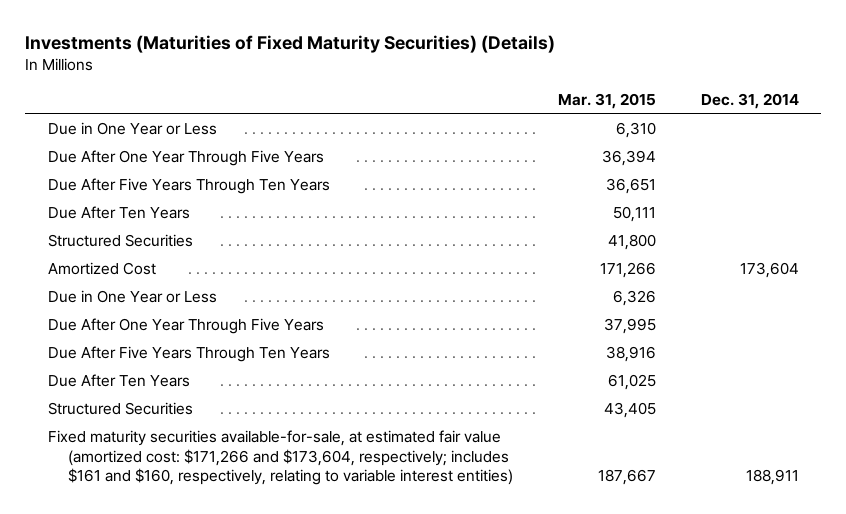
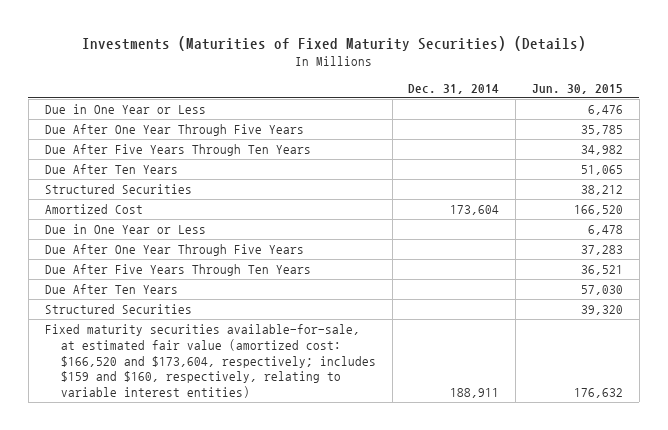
- | Mar. 31, 2015 | Dec. 31, 2014
+ | Dec. 31, 2014 | Jun. 30, 2015
- Fixed maturity securities available-for-sale, at estimated fair value (amortized cost: $171,266 and $173,604, respectively; includes $161 and $160, respectively, relating to variable interest entities) | 187,667 | 188,911
+ Fixed maturity securities available-for-sale, at estimated fair value (amortized cost: $166,520 and $173,604, respectively; includes $159 and $160, respectively, relating to variable interest entities) | 188,911 | 176,632

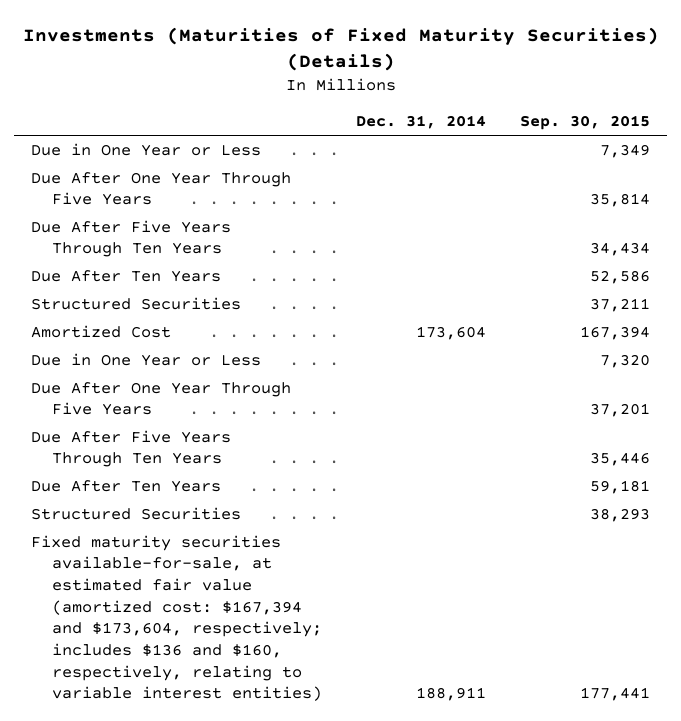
- | Dec. 31, 2014 | Jun. 30, 2015
+ | Dec. 31, 2014 | Sep. 30, 2015
- Fixed maturity securities available-for-sale, at estimated fair value (amortized cost: $166,520 and $173,604, respectively; includes $159 and $160, respectively, relating to variable interest entities) | 188,911 | 176,632
+ Fixed maturity securities available-for-sale, at estimated fair value (amortized cost: $167,394 and $173,604, respectively; includes $136 and $160, respectively, relating to variable interest entities) | 188,911 | 177,441

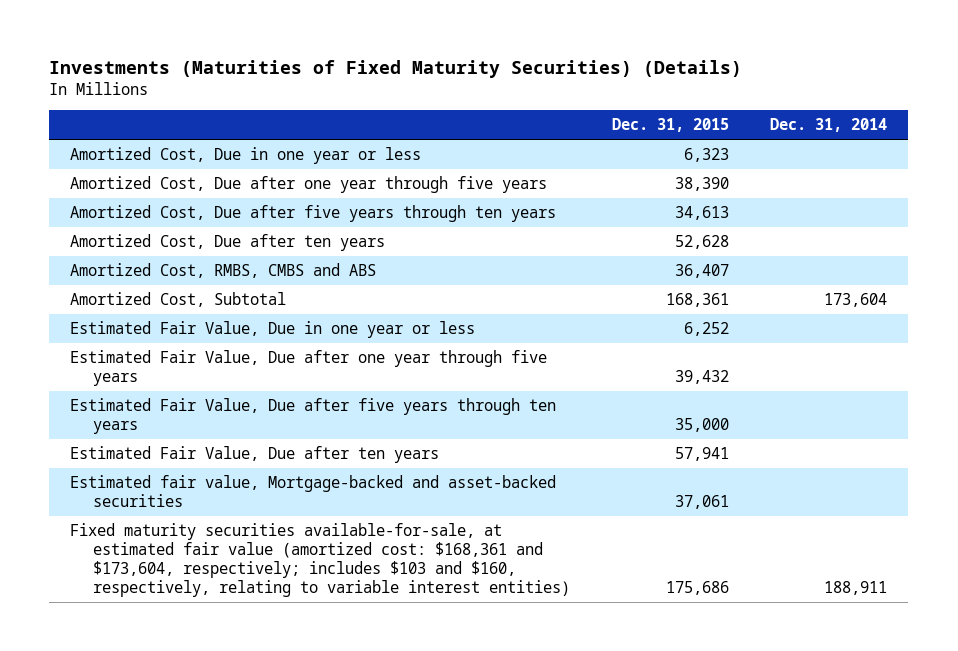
- | Dec. 31, 2014 | Sep. 30, 2015
+ | Dec. 31, 2015 | Dec. 31, 2014
- Due in One Year or Less | | 7,349
- Due After One Year Through Five Years | | 35,814
- Due After Five Years Through Ten Years | | 34,434
- Due After Ten Years | | 52,586
- Structured Securities | | 37,211
- Amortized Cost | 173,604 | 167,394
- Due in One Year or Less | | 7,320
- Due After One Year Through Five Years | | 37,201
- Due After Five Years Through Ten Years | | 35,446
- Due After Ten Years | | 59,181
- Structured Securities | | 38,293
- Fixed maturity securities available-for-sale, at estimated fair value (amortized cost: $167,394 and $173,604, respectively; includes $136 and $160, respectively, relating to variable interest entities) | 188,911 | 177,441
+ Amortized Cost, Due in one year or less | 6,323 |
+ Amortized Cost, Due after one year through five years | 38,390 |
+ Amortized Cost, Due after five years through ten years | 34,613 |
+ Amortized Cost, Due after ten years | 52,628 |
+ Amortized Cost, RMBS, CMBS and ABS | 36,407 |
+ Amortized Cost, Subtotal | 168,361 | 173,604
+ Estimated Fair Value, Due in one year or less | 6,252 |
+ Estimated Fair Value, Due after one year through five years | 39,432 |
+ Estimated Fair Value, Due after five years through ten years | 35,000 |
+ Estimated Fair Value, Due after ten years | 57,941 |
+ Estimated fair value, Mortgage-backed and asset-backed securities | 37,061 |
+ Fixed maturity securities available-for-sale, at estimated fair value (amortized cost: $168,361 and $173,604, respectively; includes $103 and $160, respectively, relating to variable interest entities) | 175,686 | 188,911

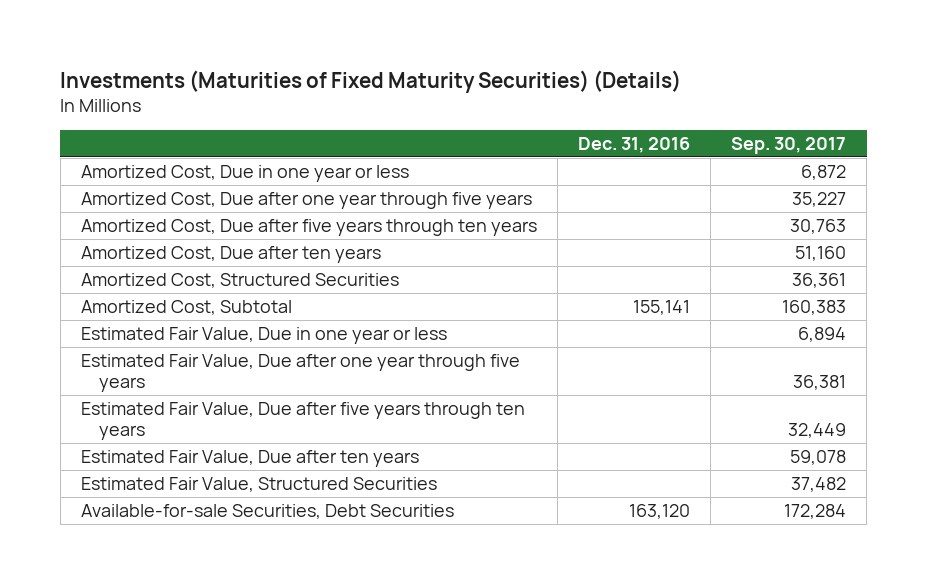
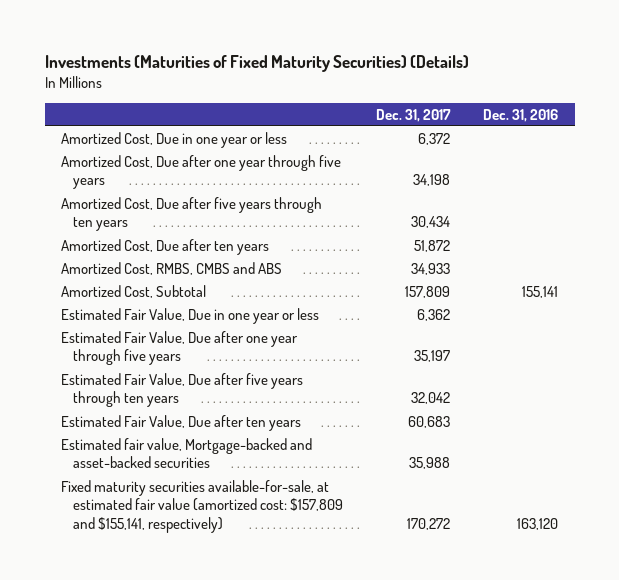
- | Dec. 31, 2016 | Sep. 30, 2017
+ | Dec. 31, 2017 | Dec. 31, 2016
- Amortized Cost, Structured Securities | | 36,361
+ Amortized Cost, RMBS, CMBS and ABS | 34,933 |
- Estimated Fair Value, Structured Securities | | 37,482
- Available-for-sale Securities, Debt Securities | 163,120 | 172,284
+ Estimated fair value, Mortgage-backed and asset-backed securities | 35,988 |
+ Fixed maturity securities available-for-sale, at estimated fair value (amortized cost: $157,809 and $155,141, respectively) | 170,272 | 163,120

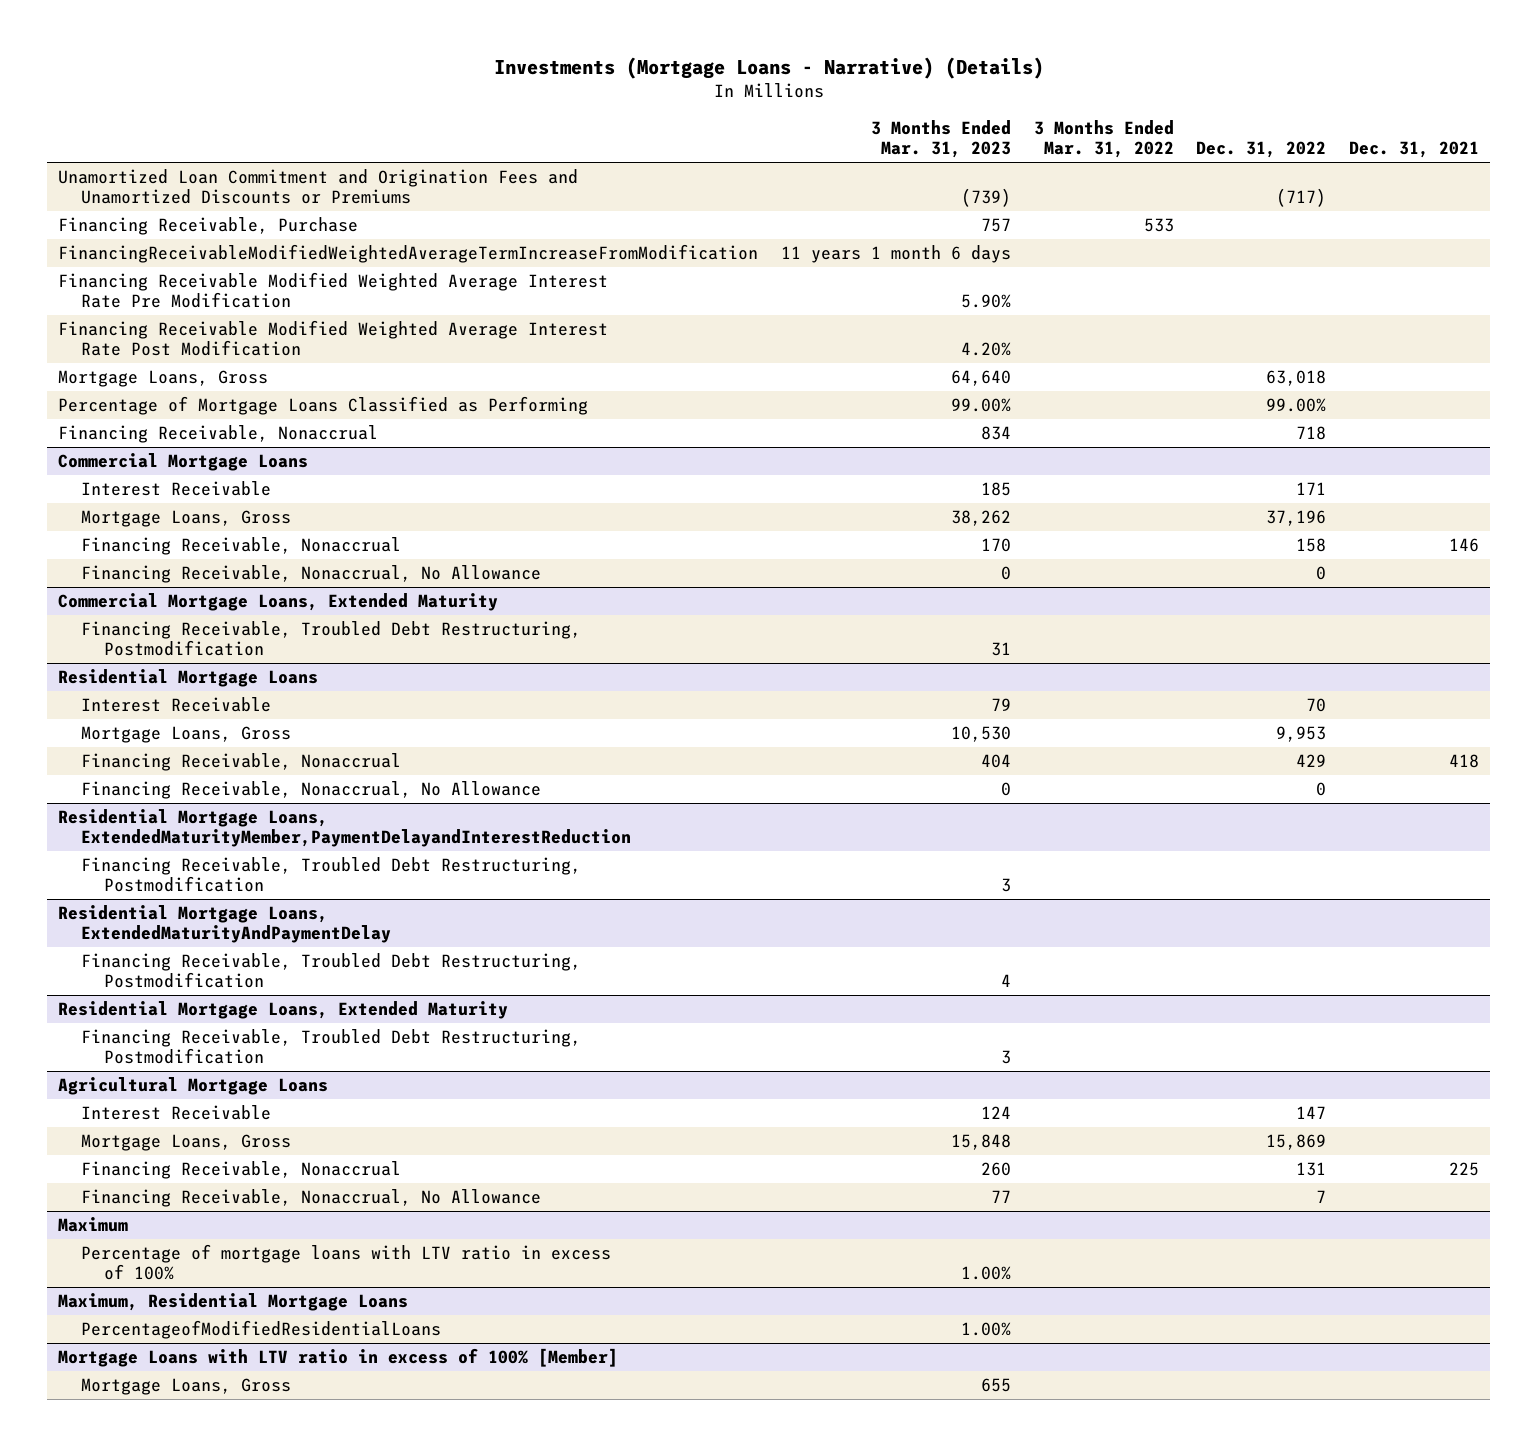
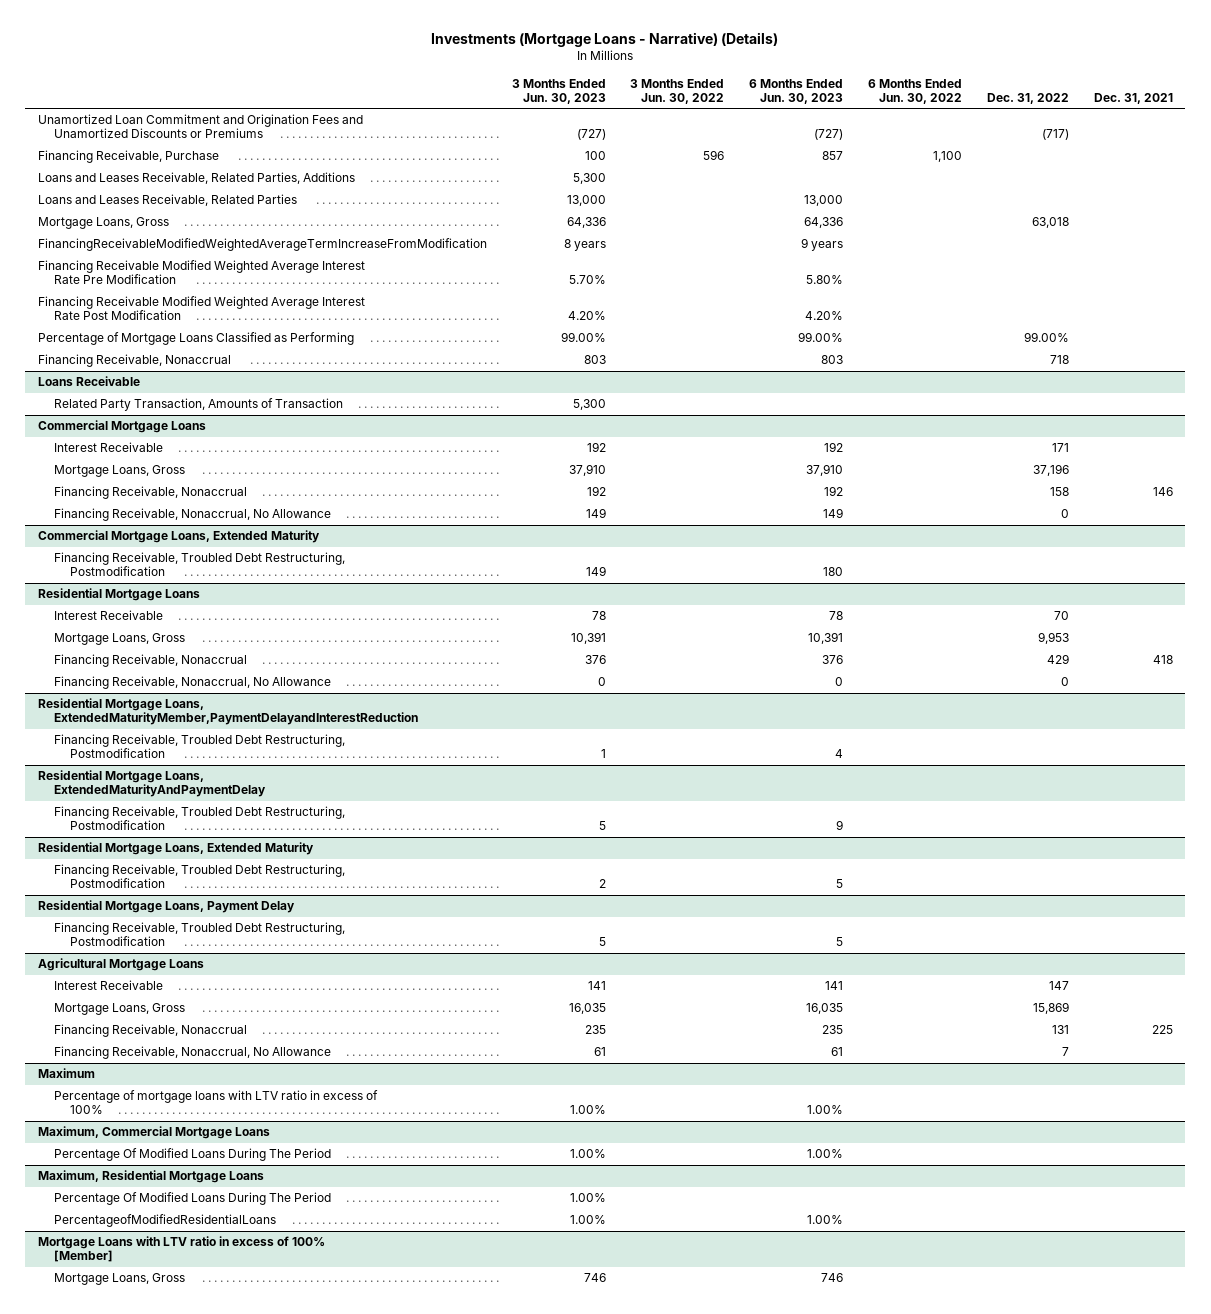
- | 3 Months Ended Mar. 31, 2023 | 3 Months Ended Mar. 31, 2022 | Dec. 31, 2022 | Dec. 31, 2021
+ | 3 Months Ended Jun. 30, 2023 | 3 Months Ended Jun. 30, 2022 | 6 Months Ended Jun. 30, 2023 | 6 Months Ended Jun. 30, 2022 | Dec. 31, 2022 | Dec. 31, 2021
+ Loans and Leases Receivable, Related Parties, Additions | 5,300 | | | | |
+ Loans and Leases Receivable, Related Parties | 13,000 | | 13,000 | | |
moved up: Mortgage Loans, Gross | 64,336 | | 64,336 | | 63,018 |
+ Loans Receivable
+ Related Party Transaction, Amounts of Transaction | 5,300 | | | | |
+ Residential Mortgage Loans, Payment Delay
+ Financing Receivable, Troubled Debt Restructuring, Postmodification | 5 | | 5 | | |
+ Maximum, Commercial Mortgage Loans
+ Percentage Of Modified Loans During The Period | 1.00% | | 1.00% | | |
@ Maximum, Residential Mortgage Loans
+ Percentage Of Modified Loans During The Period | 1.00% | | | | |

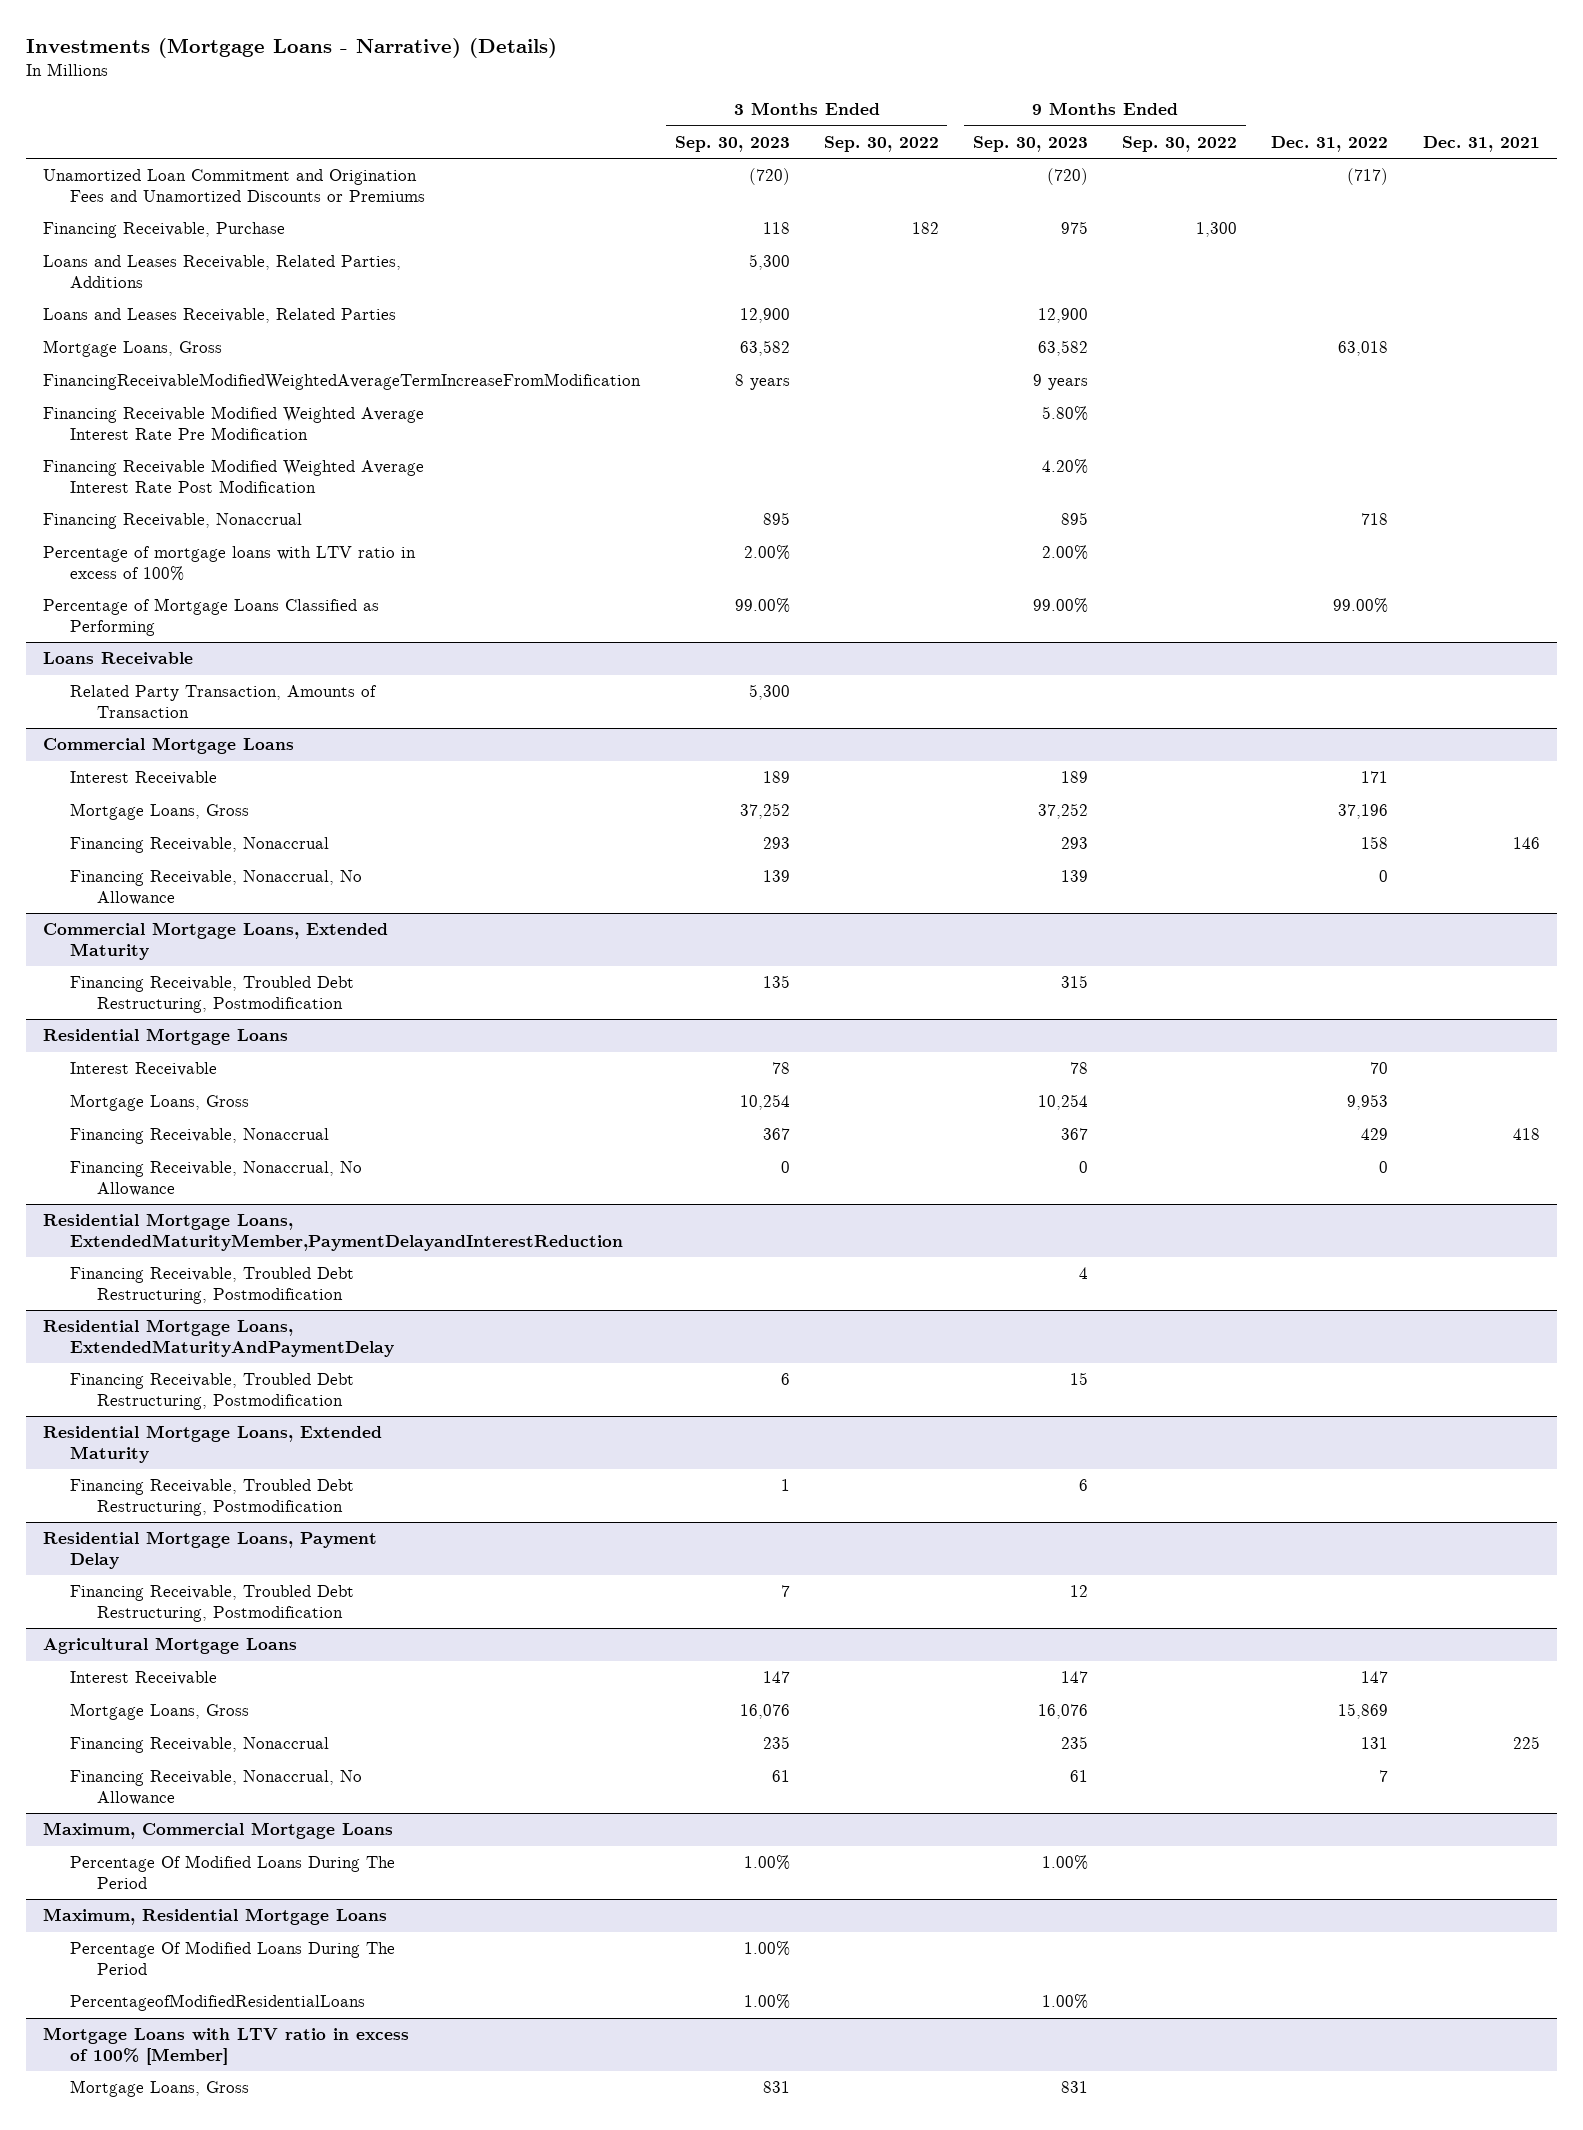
- | 3 Months Ended Jun. 30, 2023 | 3 Months Ended Jun. 30, 2022 | 6 Months Ended Jun. 30, 2023 | 6 Months Ended Jun. 30, 2022 | Dec. 31, 2022 | Dec. 31, 2021
+ | 3 Months Ended Sep. 30, 2023 | 3 Months Ended Sep. 30, 2022 | 9 Months Ended Sep. 30, 2023 | 9 Months Ended Sep. 30, 2022 | Dec. 31, 2022 | Dec. 31, 2021
+ Percentage of mortgage loans with LTV ratio in excess of 100% | 2.00% | | 2.00% | | |
moved down: Percentage of Mortgage Loans Classified as Performing | 99.00% | | 99.00% | | 99.00% |
- Maximum
- Percentage of mortgage loans with LTV ratio in excess of 100% | 1.00% | | 1.00% | | |

